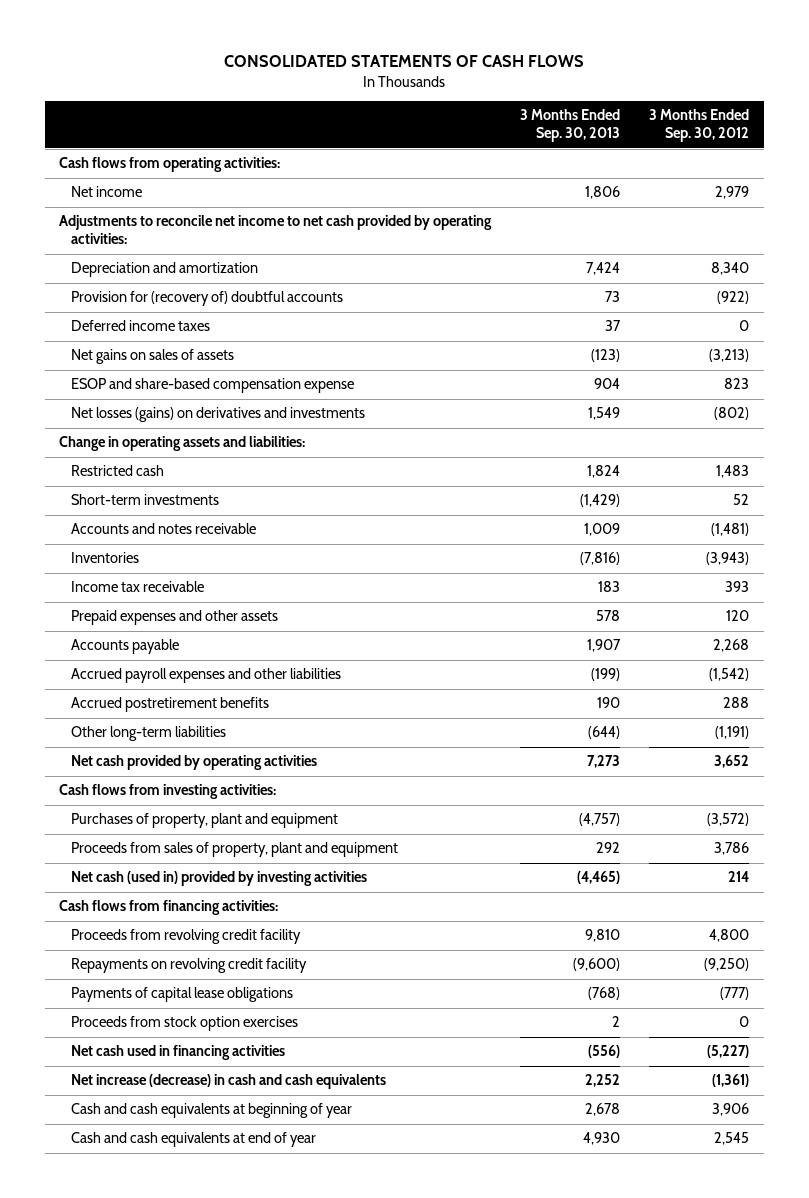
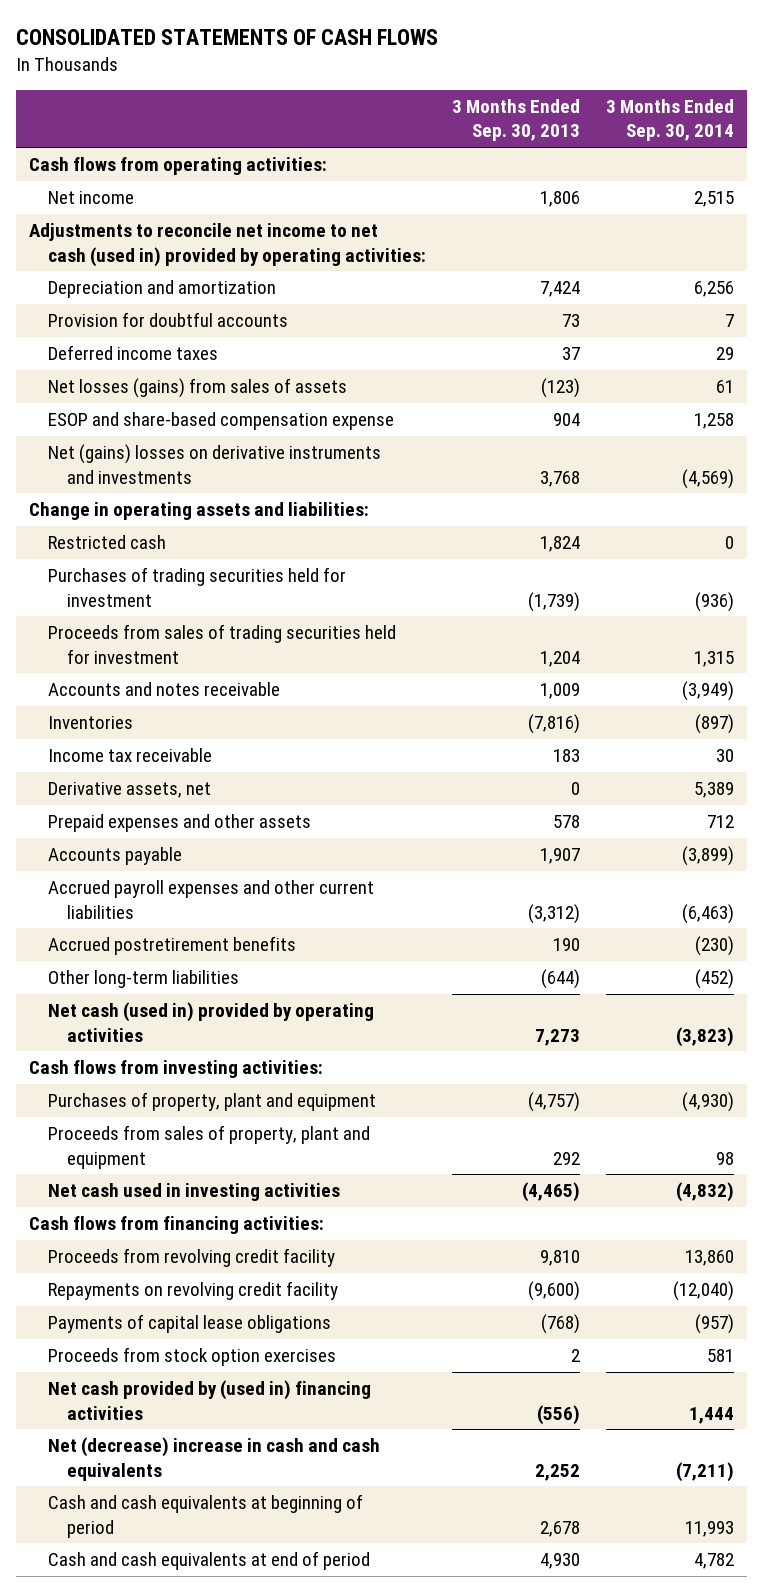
- | 3 Months Ended Sep. 30, 2013 | 3 Months Ended Sep. 30, 2012
+ | 3 Months Ended Sep. 30, 2013 | 3 Months Ended Sep. 30, 2014
- Adjustments to reconcile net income to net cash provided by operating activities:
+ Adjustments to reconcile net income to net cash (used in) provided by operating activities:
- Provision for (recovery of) doubtful accounts | 73 | (922)
+ Provision for doubtful accounts | 73 | 7
- Net gains on sales of assets | (123) | (3,213)
+ Net losses (gains) from sales of assets | (123) | 61
- Net losses (gains) on derivatives and investments | 1,549 | (802)
+ Net (gains) losses on derivative instruments and investments | 3,768 | (4,569)
- Short-term investments | (1,429) | 52
+ Purchases of trading securities held for investment | (1,739) | (936)
+ Proceeds from sales of trading securities held for investment | 1,204 | 1,315
+ Derivative assets, net | 0 | 5,389
- Accrued payroll expenses and other liabilities | (199) | (1,542)
+ Accrued payroll expenses and other current liabilities | (3,312) | (6,463)
- Net cash provided by operating activities | 7,273 | 3,652
+ Net cash (used in) provided by operating activities | 7,273 | (3,823)
- Net cash (used in) provided by investing activities | (4,465) | 214
+ Net cash used in investing activities | (4,465) | (4,832)
- Net cash used in financing activities | (556) | (5,227)
- Net increase (decrease) in cash and cash equivalents | 2,252 | (1,361)
- Cash and cash equivalents at beginning of year | 2,678 | 3,906
- Cash and cash equivalents at end of year | 4,930 | 2,545
+ Net cash provided by (used in) financing activities | (556) | 1,444
+ Net (decrease) increase in cash and cash equivalents | 2,252 | (7,211)
+ Cash and cash equivalents at beginning of period | 2,678 | 11,993
+ Cash and cash equivalents at end of period | 4,930 | 4,782

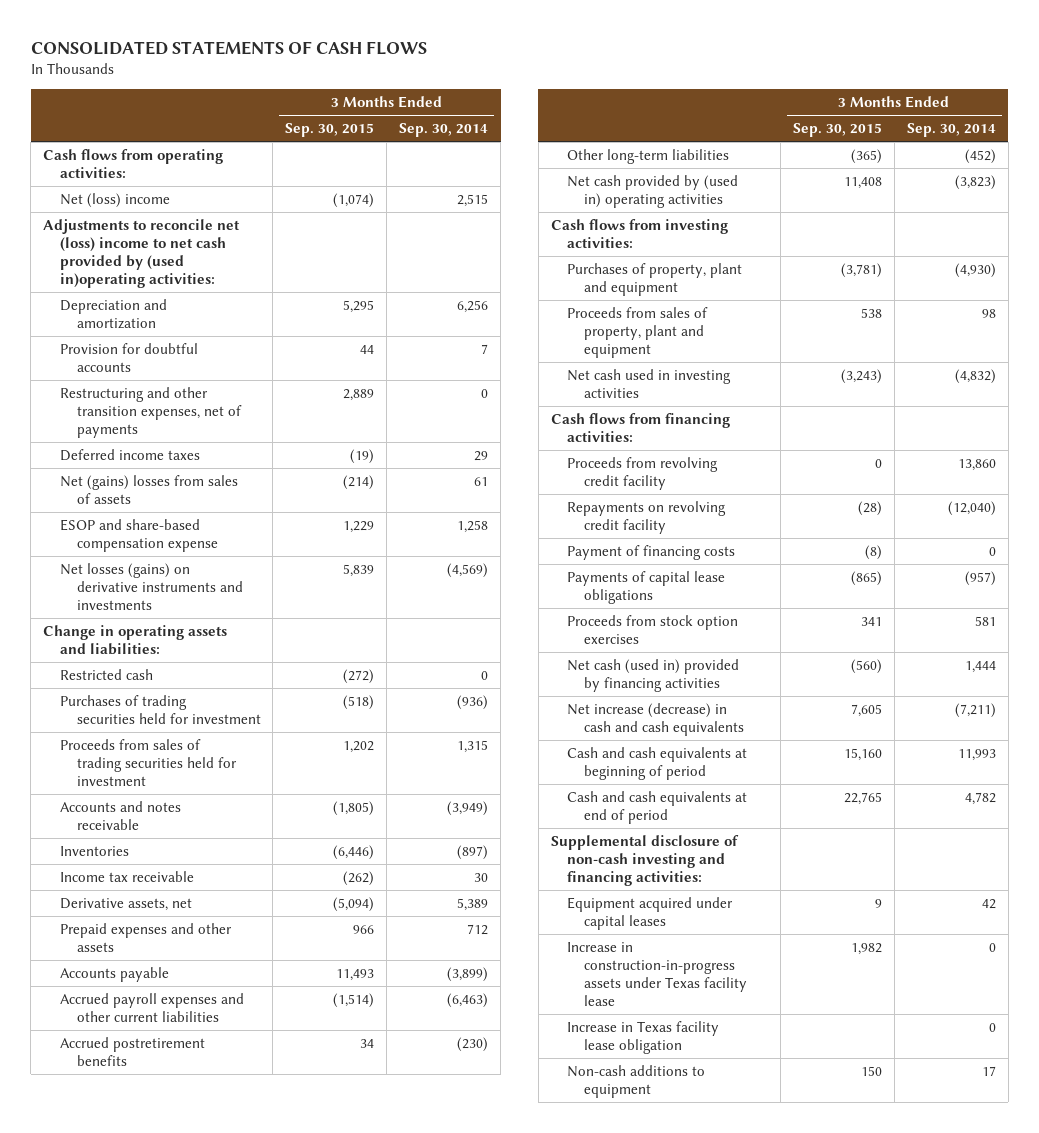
- | 3 Months Ended Sep. 30, 2013 | 3 Months Ended Sep. 30, 2014
+ | 3 Months Ended Sep. 30, 2015 | 3 Months Ended Sep. 30, 2014
- Net income | 1,806 | 2,515
- Adjustments to reconcile net income to net cash (used in) provided by operating activities:
+ Net (loss) income | (1,074) | 2,515
+ Adjustments to reconcile net (loss) income to net cash provided by (used in)operating activities:
+ Restructuring and other transition expenses, net of payments | 2,889 | 0
- Net losses (gains) from sales of assets | (123) | 61
+ Net (gains) losses from sales of assets | (214) | 61
- Net (gains) losses on derivative instruments and investments | 3,768 | (4,569)
+ Net losses (gains) on derivative instruments and investments | 5,839 | (4,569)
- Net cash (used in) provided by operating activities | 7,273 | (3,823)
+ Net cash provided by (used in) operating activities | 11,408 | (3,823)
+ Payment of financing costs | (8) | 0
- Net cash provided by (used in) financing activities | (556) | 1,444
- Net (decrease) increase in cash and cash equivalents | 2,252 | (7,211)
+ Net cash (used in) provided by financing activities | (560) | 1,444
+ Net increase (decrease) in cash and cash equivalents | 7,605 | (7,211)
+ Supplemental disclosure of non-cash investing and financing activities:
+ Equipment acquired under capital leases | 9 | 42
+ Increase in construction-in-progress assets under Texas facility lease | 1,982 | 0
+ Increase in Texas facility lease obligation | | 0
+ Non-cash additions to equipment | 150 | 17

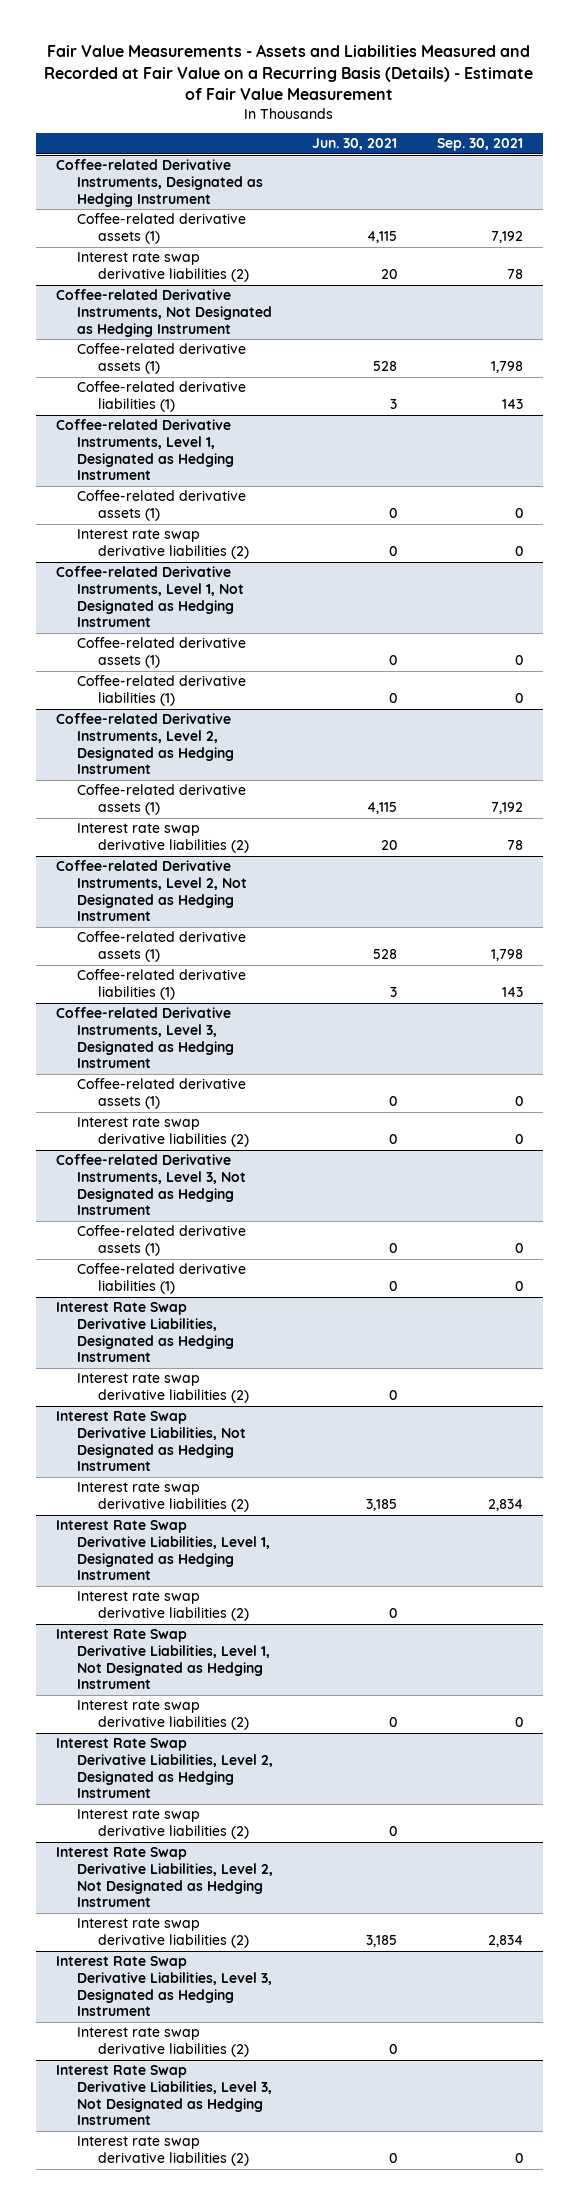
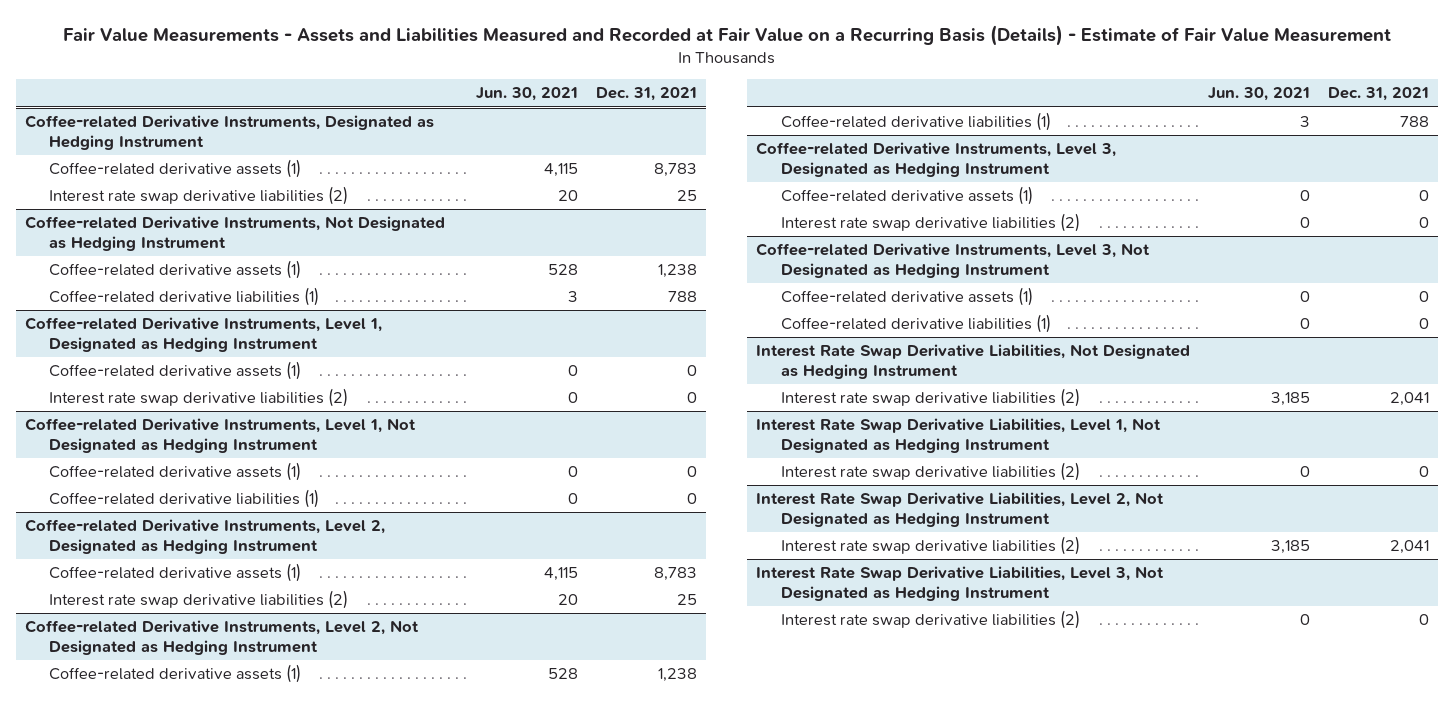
- | Jun. 30, 2021 | Sep. 30, 2021
+ | Jun. 30, 2021 | Dec. 31, 2021
- Interest Rate Swap Derivative Liabilities, Designated as Hedging Instrument
- Interest rate swap derivative liabilities (2) | 0 |
- Interest Rate Swap Derivative Liabilities, Level 1, Designated as Hedging Instrument
- Interest rate swap derivative liabilities (2) | 0 |
- Interest Rate Swap Derivative Liabilities, Level 2, Designated as Hedging Instrument
- Interest rate swap derivative liabilities (2) | 0 |
- Interest Rate Swap Derivative Liabilities, Level 3, Designated as Hedging Instrument
- Interest rate swap derivative liabilities (2) | 0 |

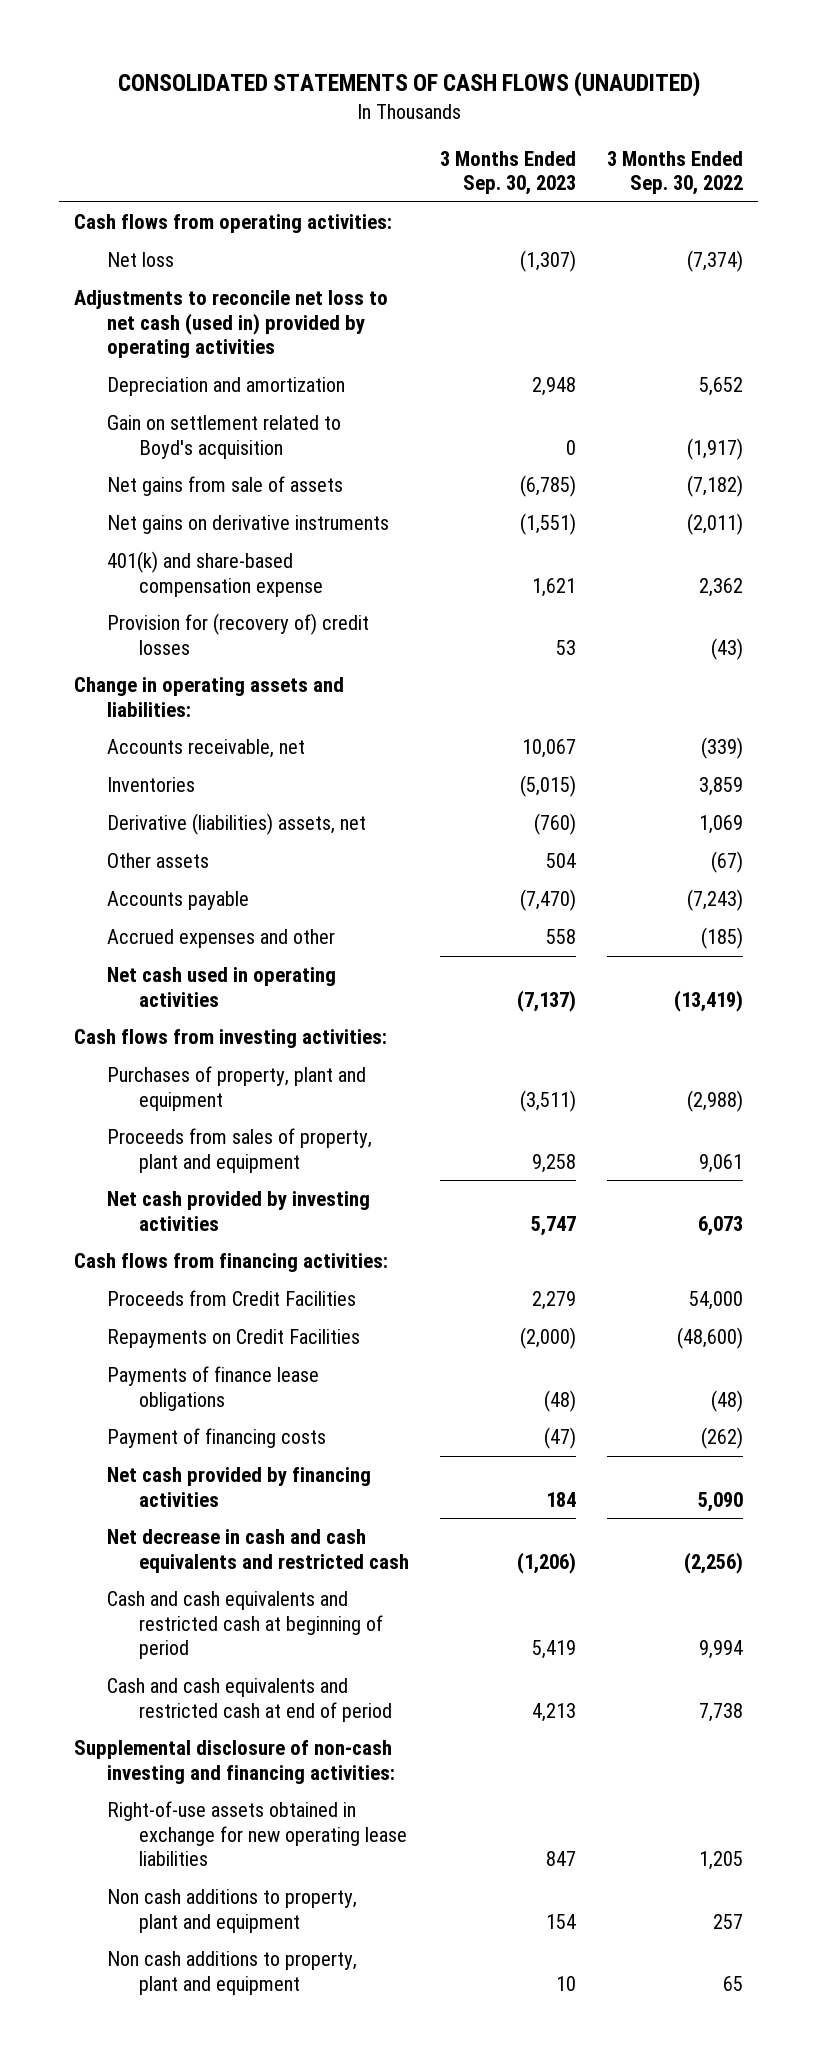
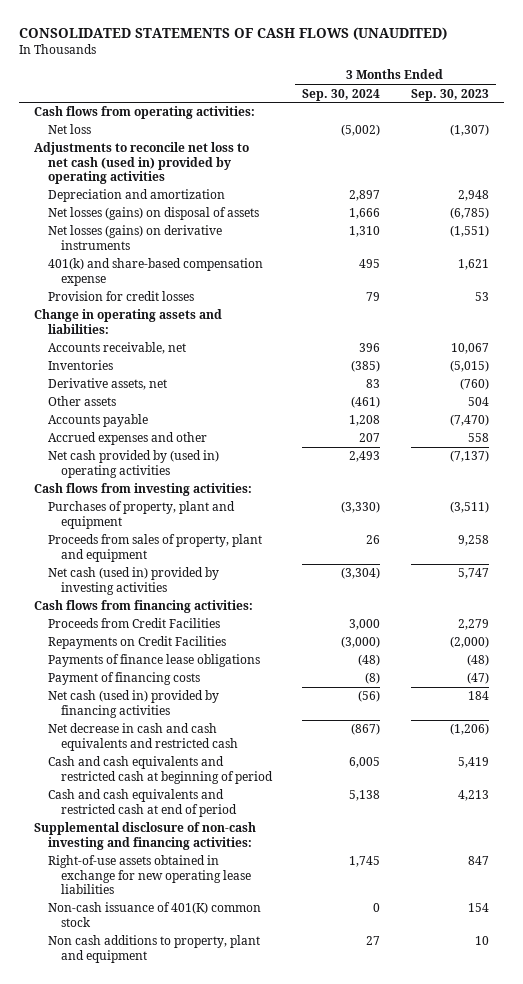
- | 3 Months Ended Sep. 30, 2023 | 3 Months Ended Sep. 30, 2022
+ | 3 Months Ended Sep. 30, 2024 | 3 Months Ended Sep. 30, 2023
- Gain on settlement related to Boyd's acquisition | 0 | (1,917)
- Net gains from sale of assets | (6,785) | (7,182)
- Net gains on derivative instruments | (1,551) | (2,011)
+ Net losses (gains) on disposal of assets | 1,666 | (6,785)
+ Net losses (gains) on derivative instruments | 1,310 | (1,551)
- Provision for (recovery of) credit losses | 53 | (43)
+ Provision for credit losses | 79 | 53
- Derivative (liabilities) assets, net | (760) | 1,069
+ Derivative assets, net | 83 | (760)
- Net cash used in operating activities | (7,137) | (13,419)
+ Net cash provided by (used in) operating activities | 2,493 | (7,137)
- Net cash provided by investing activities | 5,747 | 6,073
+ Net cash (used in) provided by investing activities | (3,304) | 5,747
- Net cash provided by financing activities | 184 | 5,090
+ Net cash (used in) provided by financing activities | (56) | 184
- Non cash additions to property, plant and equipment | 154 | 257
+ Non-cash issuance of 401(K) common stock | 0 | 154

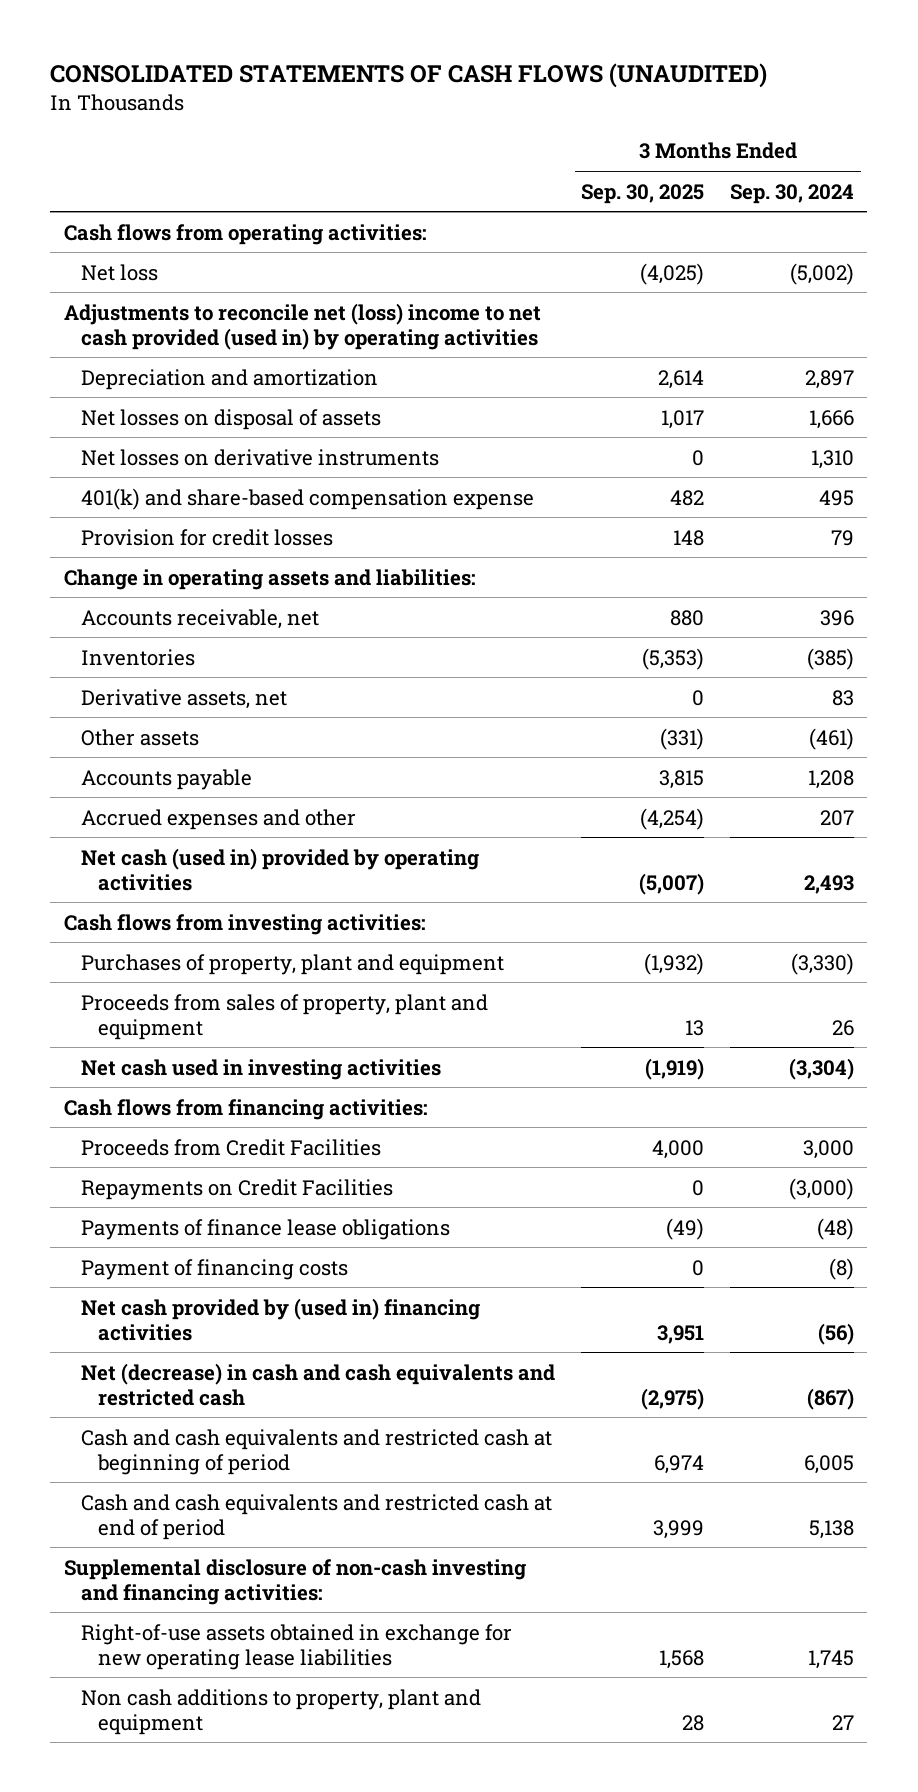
- | 3 Months Ended Sep. 30, 2024 | 3 Months Ended Sep. 30, 2023
+ | 3 Months Ended Sep. 30, 2025 | 3 Months Ended Sep. 30, 2024
- Adjustments to reconcile net loss to net cash (used in) provided by operating activities
+ Adjustments to reconcile net (loss) income to net cash provided (used in) by operating activities
- Net losses (gains) on disposal of assets | 1,666 | (6,785)
- Net losses (gains) on derivative instruments | 1,310 | (1,551)
+ Net losses on disposal of assets | 1,017 | 1,666
+ Net losses on derivative instruments | 0 | 1,310
- Net cash provided by (used in) operating activities | 2,493 | (7,137)
+ Net cash (used in) provided by operating activities | (5,007) | 2,493
- Net cash (used in) provided by investing activities | (3,304) | 5,747
+ Net cash used in investing activities | (1,919) | (3,304)
- Net cash (used in) provided by financing activities | (56) | 184
- Net decrease in cash and cash equivalents and restricted cash | (867) | (1,206)
+ Net cash provided by (used in) financing activities | 3,951 | (56)
+ Net (decrease) in cash and cash equivalents and restricted cash | (2,975) | (867)
- Non-cash issuance of 401(K) common stock | 0 | 154

